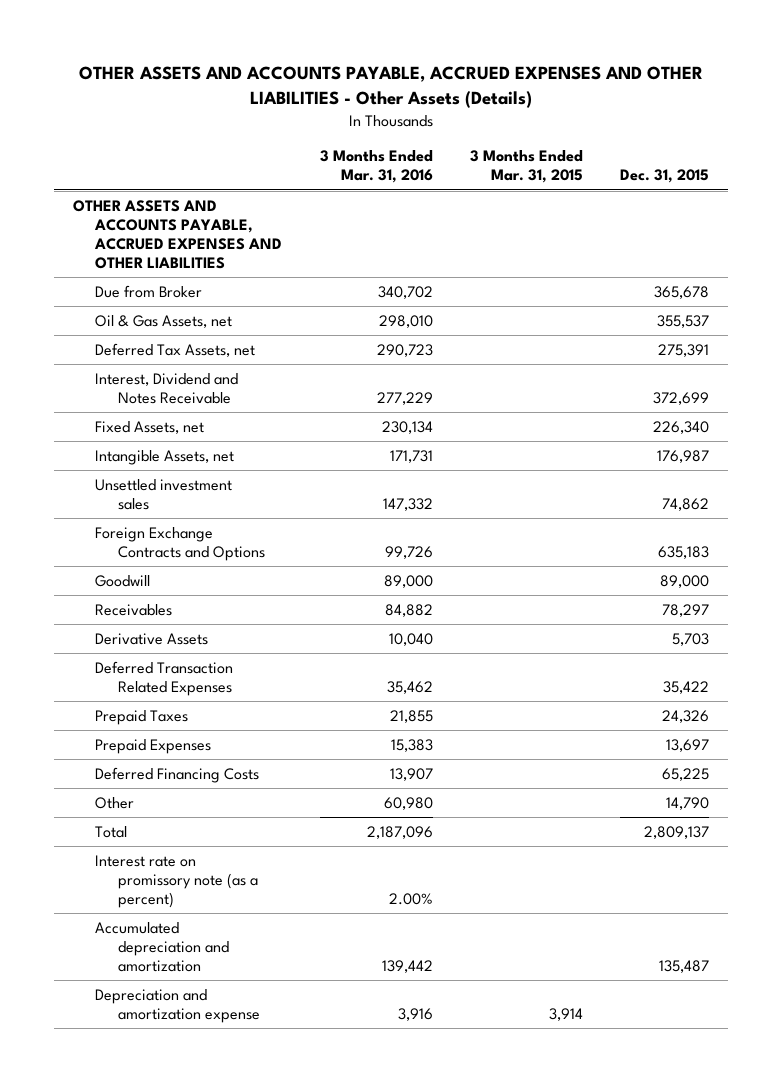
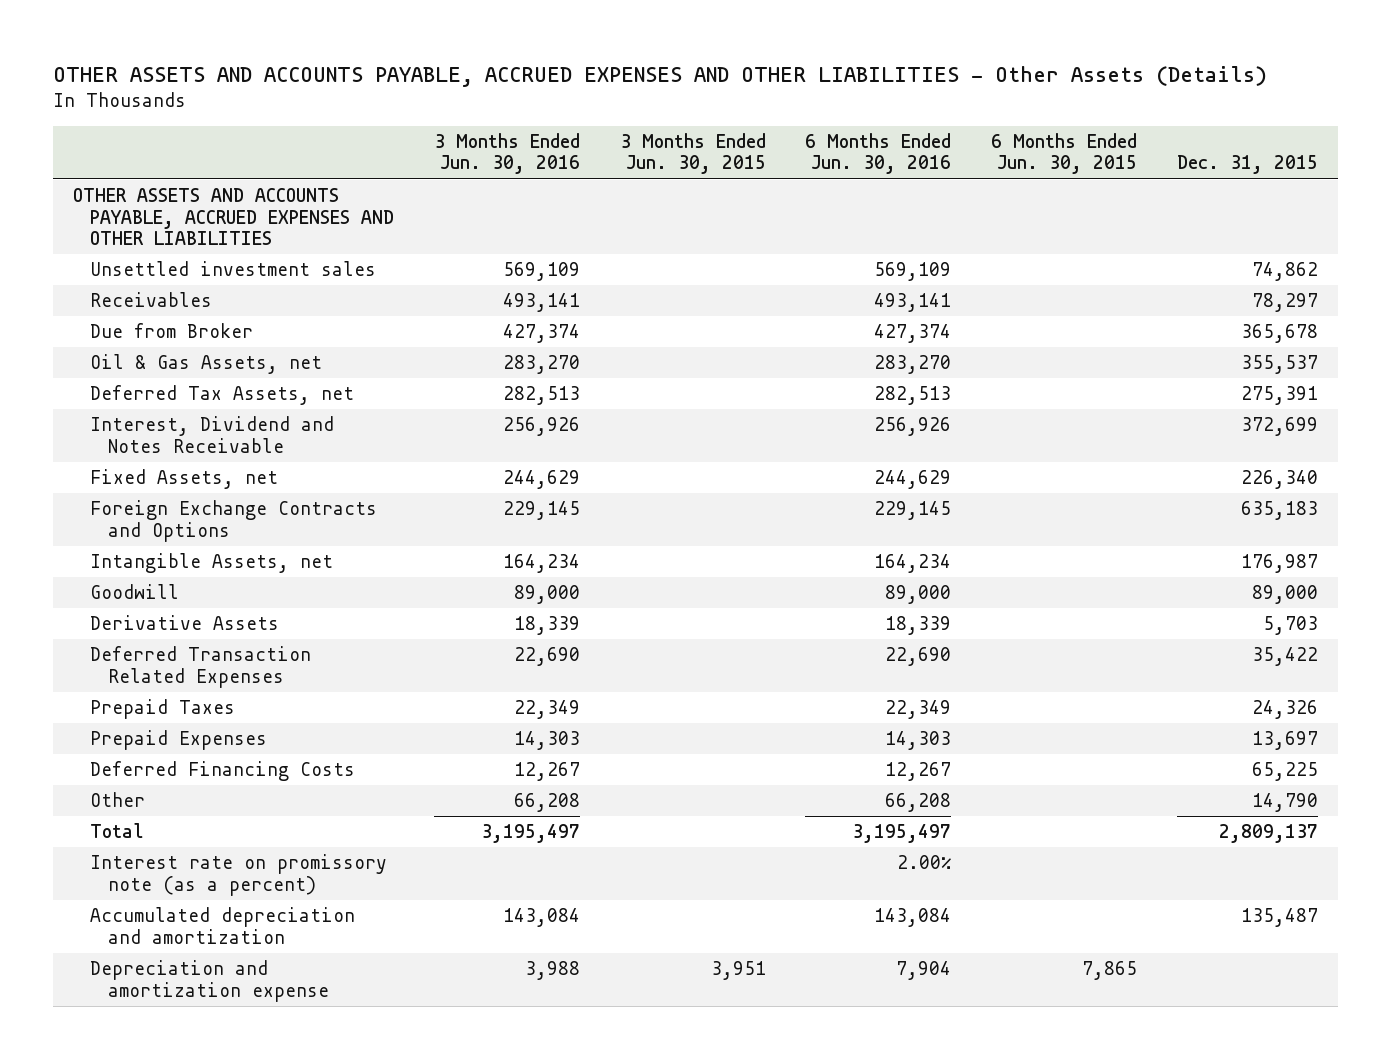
- | 3 Months Ended Mar. 31, 2016 | 3 Months Ended Mar. 31, 2015 | Dec. 31, 2015
+ | 3 Months Ended Jun. 30, 2016 | 3 Months Ended Jun. 30, 2015 | 6 Months Ended Jun. 30, 2016 | 6 Months Ended Jun. 30, 2015 | Dec. 31, 2015
moved up: Unsettled investment sales | 569,109 | | 569,109 | | 74,862
moved up: Receivables | 493,141 | | 493,141 | | 78,297
moved down: Intangible Assets, net | 164,234 | | 164,234 | | 176,987

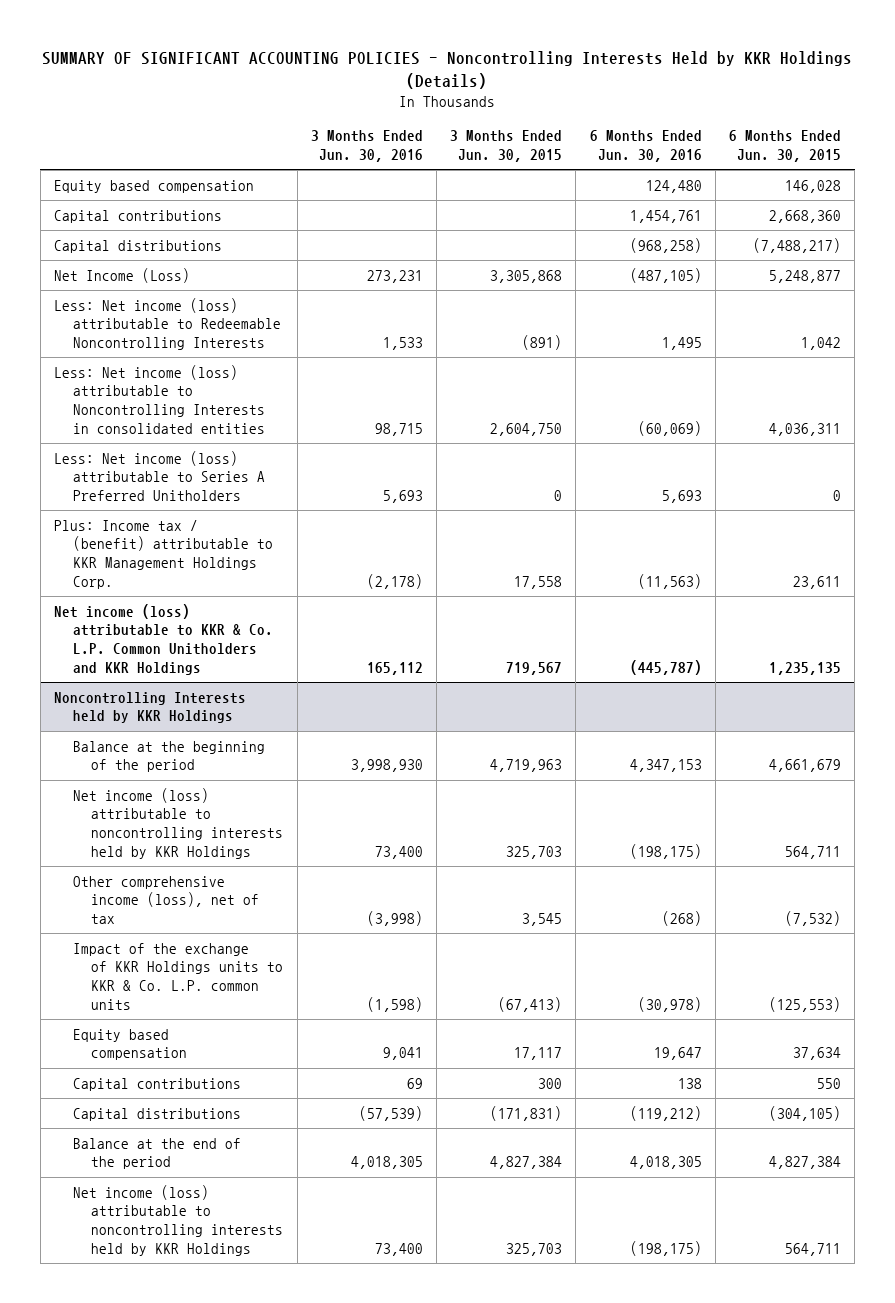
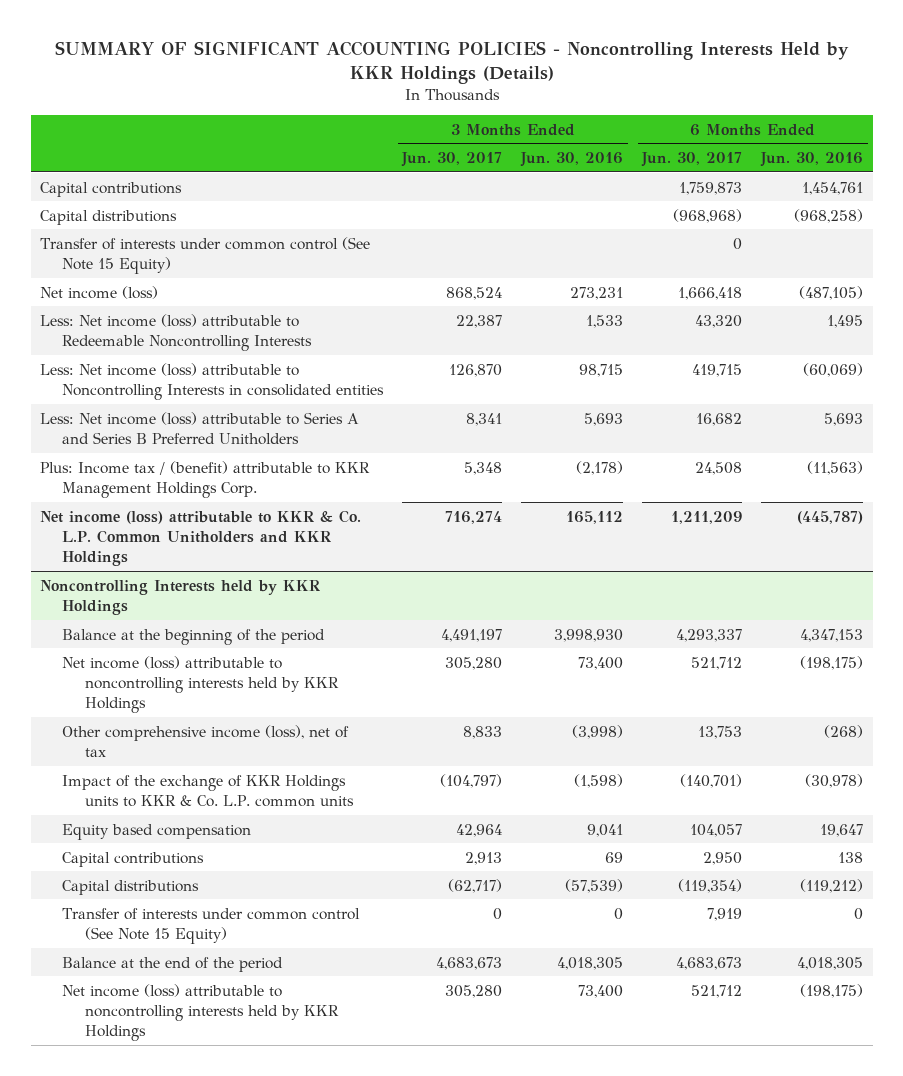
- | 3 Months Ended Jun. 30, 2016 | 3 Months Ended Jun. 30, 2015 | 6 Months Ended Jun. 30, 2016 | 6 Months Ended Jun. 30, 2015
+ | 3 Months Ended Jun. 30, 2017 | 3 Months Ended Jun. 30, 2016 | 6 Months Ended Jun. 30, 2017 | 6 Months Ended Jun. 30, 2016
- Equity based compensation | | | 124,480 | 146,028
- Net Income (Loss) | 273,231 | 3,305,868 | (487,105) | 5,248,877
+ Transfer of interests under common control (See Note 15 Equity) | | | 0 |
+ Net income (loss) | 868,524 | 273,231 | 1,666,418 | (487,105)
- Less: Net income (loss) attributable to Series A Preferred Unitholders | 5,693 | 0 | 5,693 | 0
+ Less: Net income (loss) attributable to Series A and Series B Preferred Unitholders | 8,341 | 5,693 | 16,682 | 5,693
@ Noncontrolling Interests held by KKR Holdings
+ Transfer of interests under common control (See Note 15 Equity) | 0 | 0 | 7,919 | 0

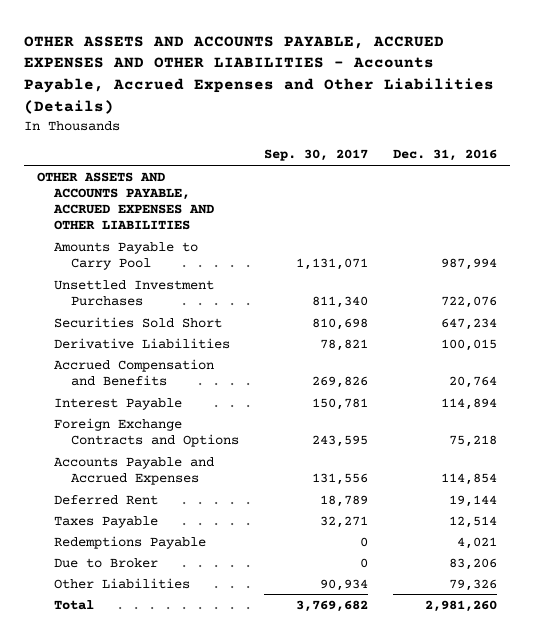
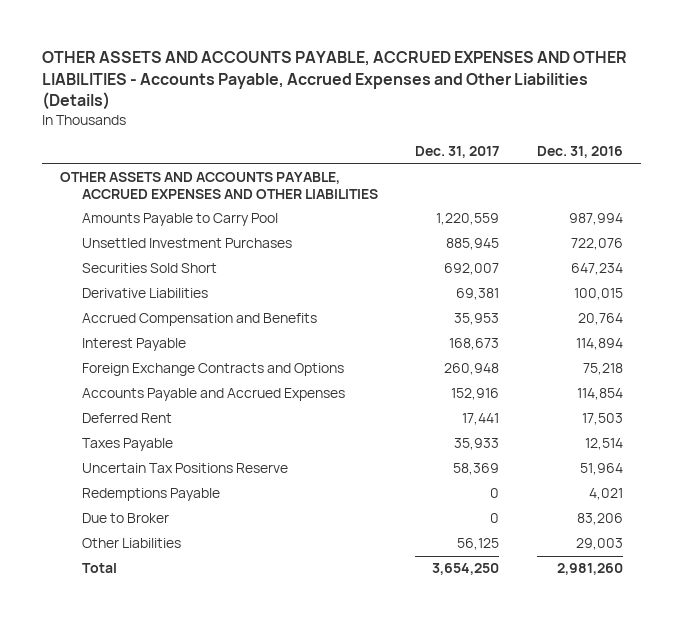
- | Sep. 30, 2017 | Dec. 31, 2016
+ | Dec. 31, 2017 | Dec. 31, 2016
- Deferred Rent | 18,789 | 19,144
+ Deferred Rent | 17,441 | 17,503
+ Uncertain Tax Positions Reserve | 58,369 | 51,964
- Other Liabilities | 90,934 | 79,326
+ Other Liabilities | 56,125 | 29,003

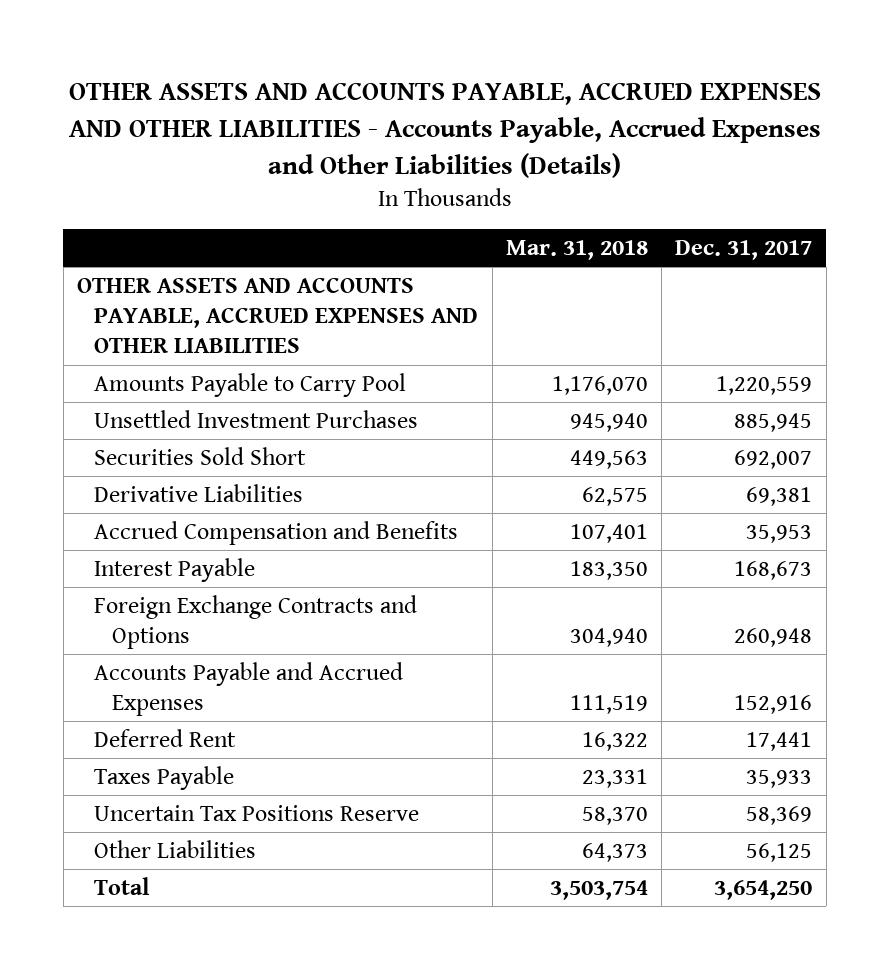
- | Dec. 31, 2017 | Dec. 31, 2016
+ | Mar. 31, 2018 | Dec. 31, 2017
- Redemptions Payable | 0 | 4,021
- Due to Broker | 0 | 83,206

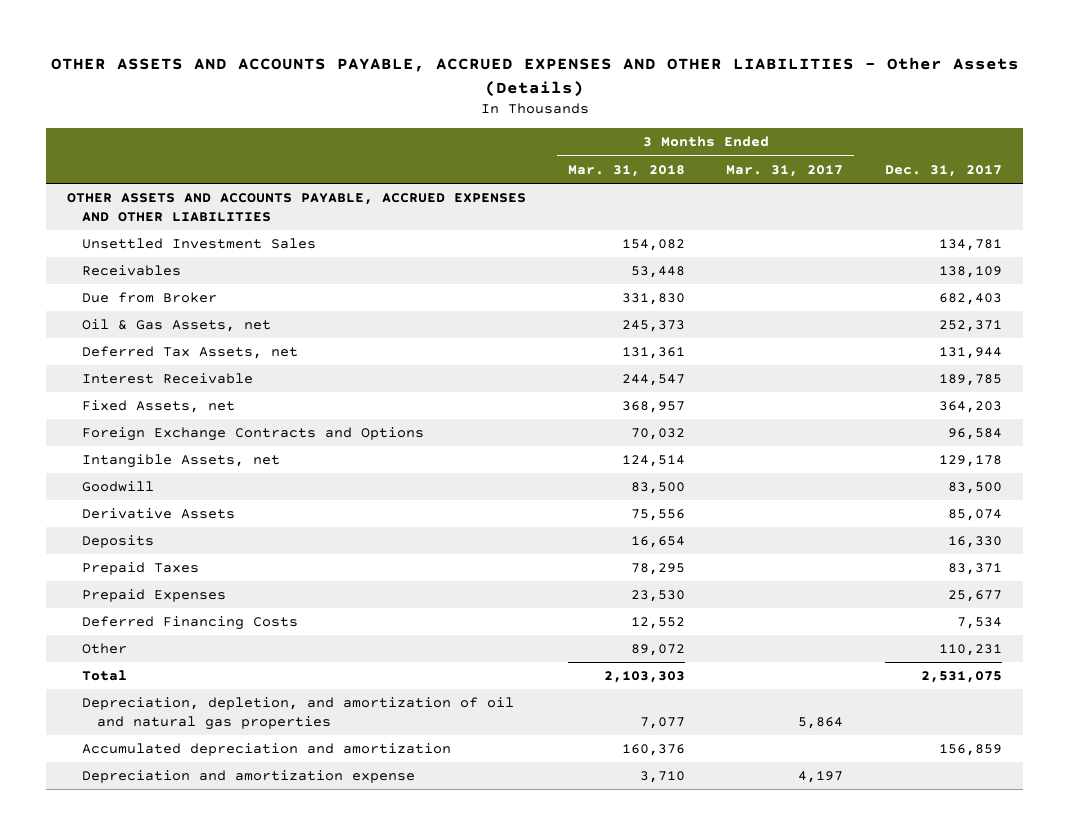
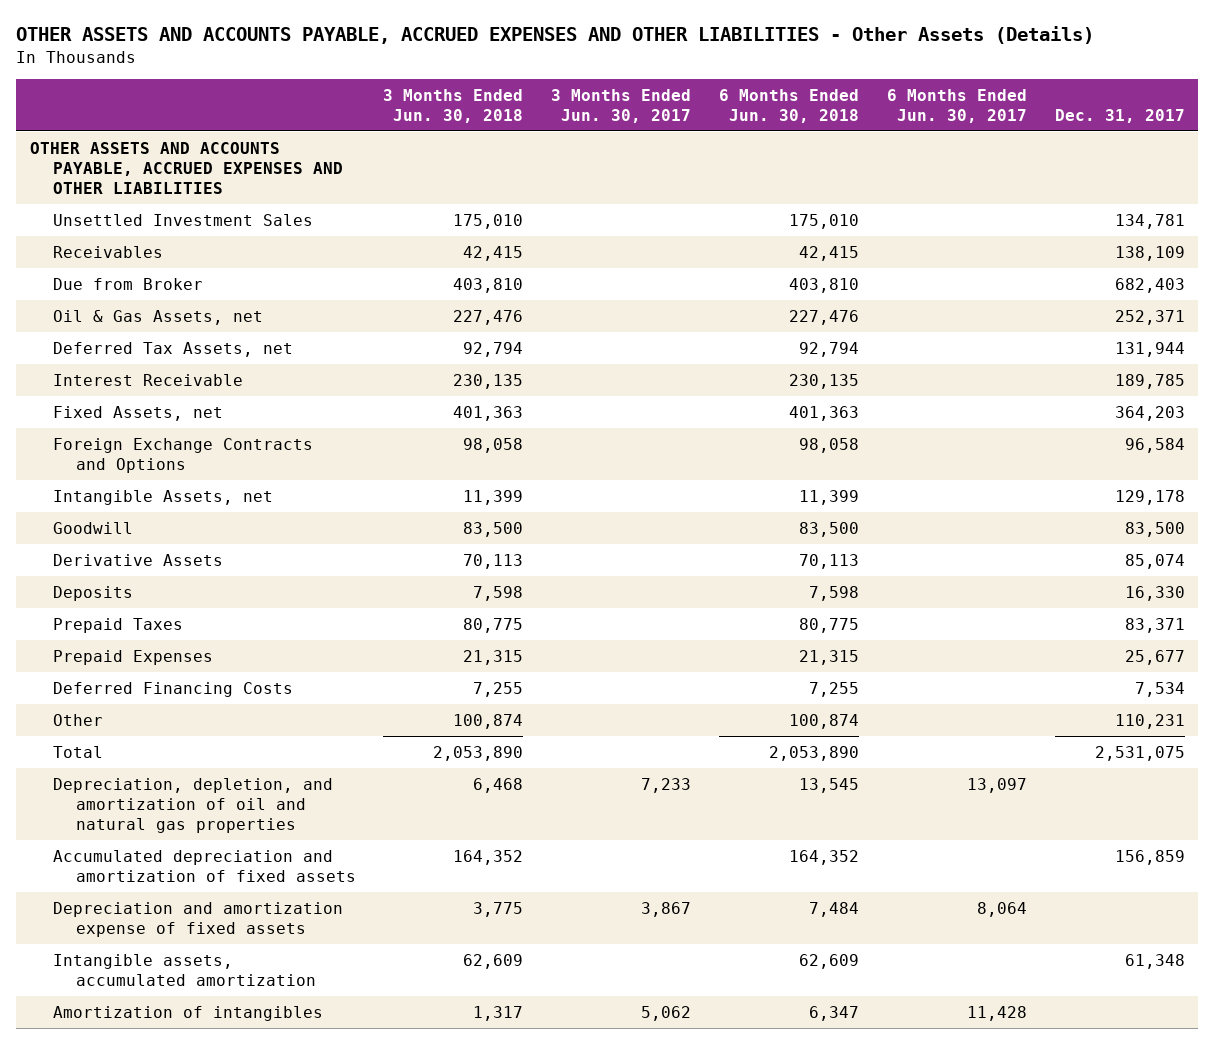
- | 3 Months Ended Mar. 31, 2018 | 3 Months Ended Mar. 31, 2017 | Dec. 31, 2017
+ | 3 Months Ended Jun. 30, 2018 | 3 Months Ended Jun. 30, 2017 | 6 Months Ended Jun. 30, 2018 | 6 Months Ended Jun. 30, 2017 | Dec. 31, 2017
- Accumulated depreciation and amortization | 160,376 | | 156,859
- Depreciation and amortization expense | 3,710 | 4,197 |
+ Accumulated depreciation and amortization of fixed assets | 164,352 | | 164,352 | | 156,859
+ Depreciation and amortization expense of fixed assets | 3,775 | 3,867 | 7,484 | 8,064 |
+ Intangible assets, accumulated amortization | 62,609 | | 62,609 | | 61,348
+ Amortization of intangibles | 1,317 | 5,062 | 6,347 | 11,428 |

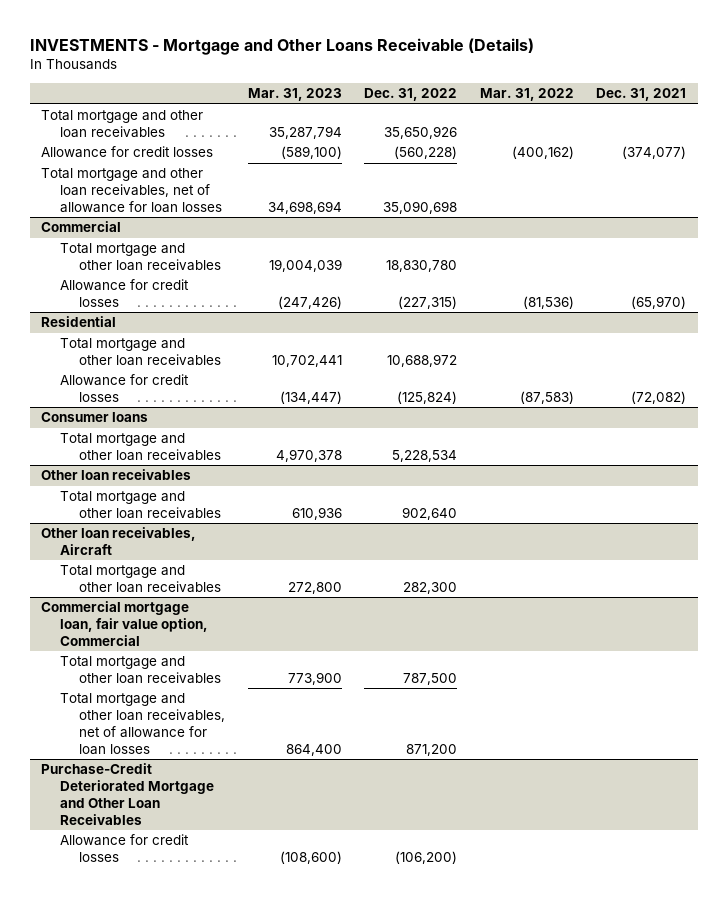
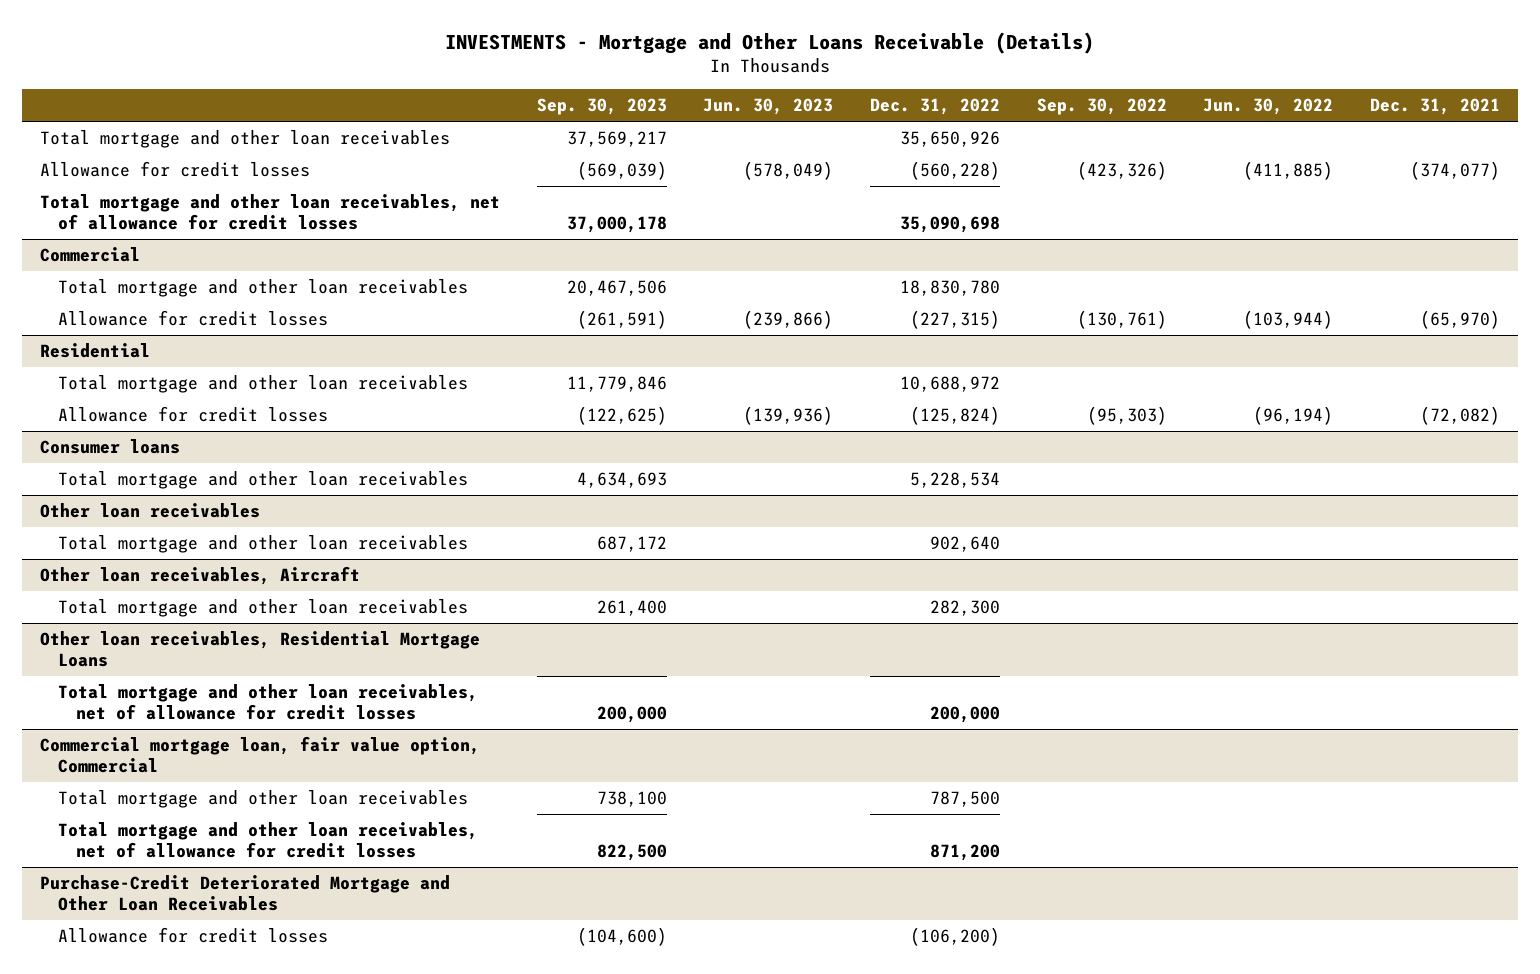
- | Mar. 31, 2023 | Dec. 31, 2022 | Mar. 31, 2022 | Dec. 31, 2021
+ | Sep. 30, 2023 | Jun. 30, 2023 | Dec. 31, 2022 | Sep. 30, 2022 | Jun. 30, 2022 | Dec. 31, 2021
- Total mortgage and other loan receivables, net of allowance for loan losses | 34,698,694 | 35,090,698 | |
+ Total mortgage and other loan receivables, net of allowance for credit losses | 37,000,178 | | 35,090,698 | | |
+ Other loan receivables, Residential Mortgage Loans
+ Total mortgage and other loan receivables, net of allowance for credit losses | 200,000 | | 200,000 | | |
@ Commercial mortgage loan, fair value option, Commercial
- Total mortgage and other loan receivables, net of allowance for loan losses | 864,400 | 871,200 | |
+ Total mortgage and other loan receivables, net of allowance for credit losses | 822,500 | | 871,200 | | |

